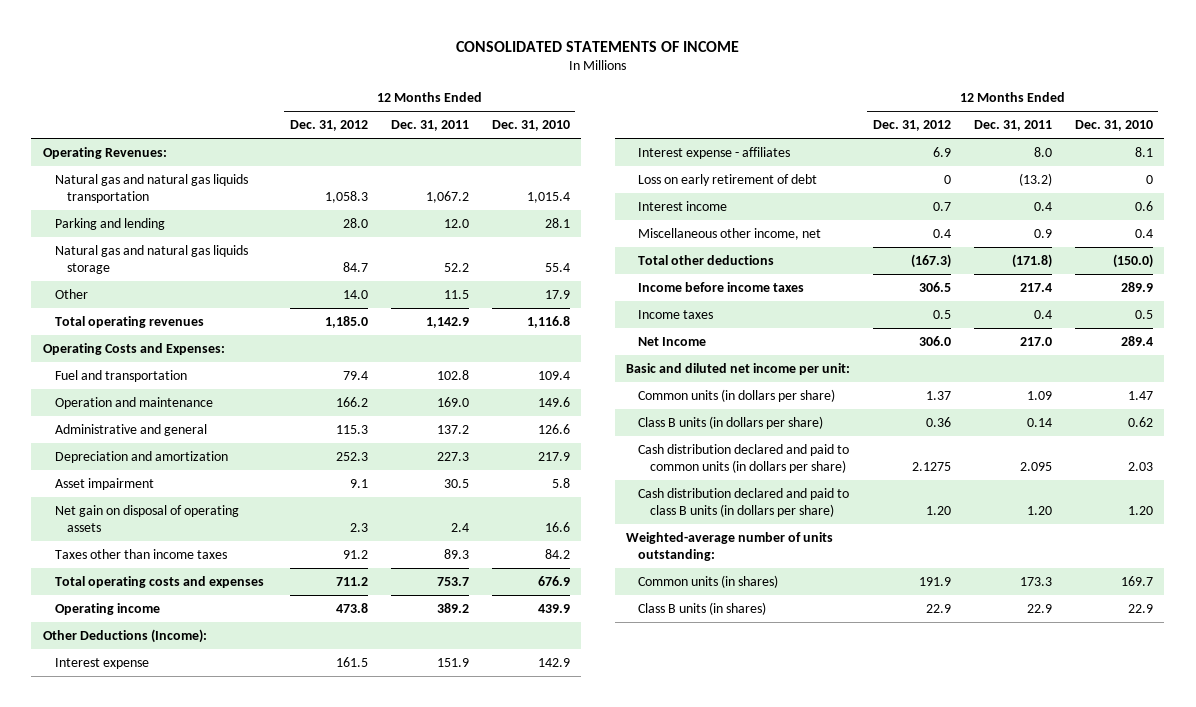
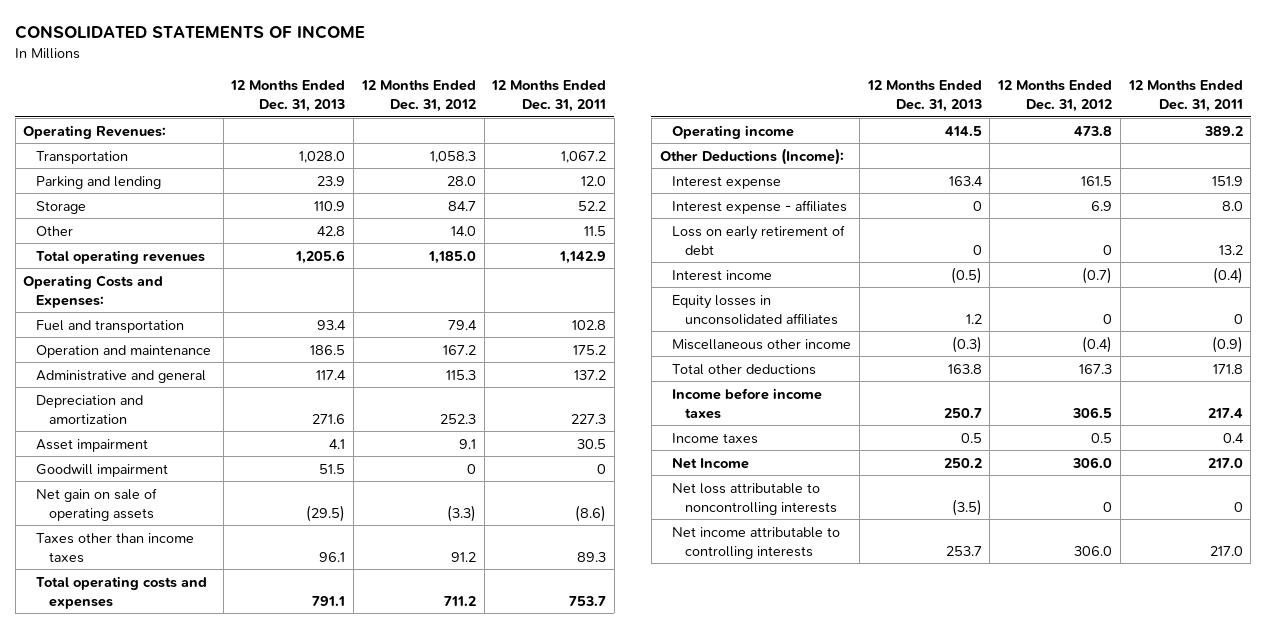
- | 12 Months Ended Dec. 31, 2012 | 12 Months Ended Dec. 31, 2011 | 12 Months Ended Dec. 31, 2010
+ | 12 Months Ended Dec. 31, 2013 | 12 Months Ended Dec. 31, 2012 | 12 Months Ended Dec. 31, 2011
- Natural gas and natural gas liquids transportation | 1,058.3 | 1,067.2 | 1,015.4
+ Transportation | 1,028.0 | 1,058.3 | 1,067.2
- Natural gas and natural gas liquids storage | 84.7 | 52.2 | 55.4
+ Storage | 110.9 | 84.7 | 52.2
- Operation and maintenance | 166.2 | 169.0 | 149.6
+ Operation and maintenance | 186.5 | 167.2 | 175.2
- Net gain on disposal of operating assets | 2.3 | 2.4 | 16.6
+ Goodwill impairment | 51.5 | 0 | 0
+ Net gain on sale of operating assets | (29.5) | (3.3) | (8.6)
- Loss on early retirement of debt | 0 | (13.2) | 0
- Interest income | 0.7 | 0.4 | 0.6
- Miscellaneous other income, net | 0.4 | 0.9 | 0.4
- Total other deductions | (167.3) | (171.8) | (150.0)
+ Loss on early retirement of debt | 0 | 0 | 13.2
+ Interest income | (0.5) | (0.7) | (0.4)
+ Equity losses in unconsolidated affiliates | 1.2 | 0 | 0
+ Miscellaneous other income | (0.3) | (0.4) | (0.9)
+ Total other deductions | 163.8 | 167.3 | 171.8
- Basic and diluted net income per unit:
- Common units (in dollars per share) | 1.37 | 1.09 | 1.47
- Class B units (in dollars per share) | 0.36 | 0.14 | 0.62
- Cash distribution declared and paid to common units (in dollars per share) | 2.1275 | 2.095 | 2.03
- Cash distribution declared and paid to class B units (in dollars per share) | 1.20 | 1.20 | 1.20
- Weighted-average number of units outstanding:
- Common units (in shares) | 191.9 | 173.3 | 169.7
- Class B units (in shares) | 22.9 | 22.9 | 22.9
+ Net loss attributable to noncontrolling interests | (3.5) | 0 | 0
+ Net income attributable to controlling interests | 253.7 | 306.0 | 217.0

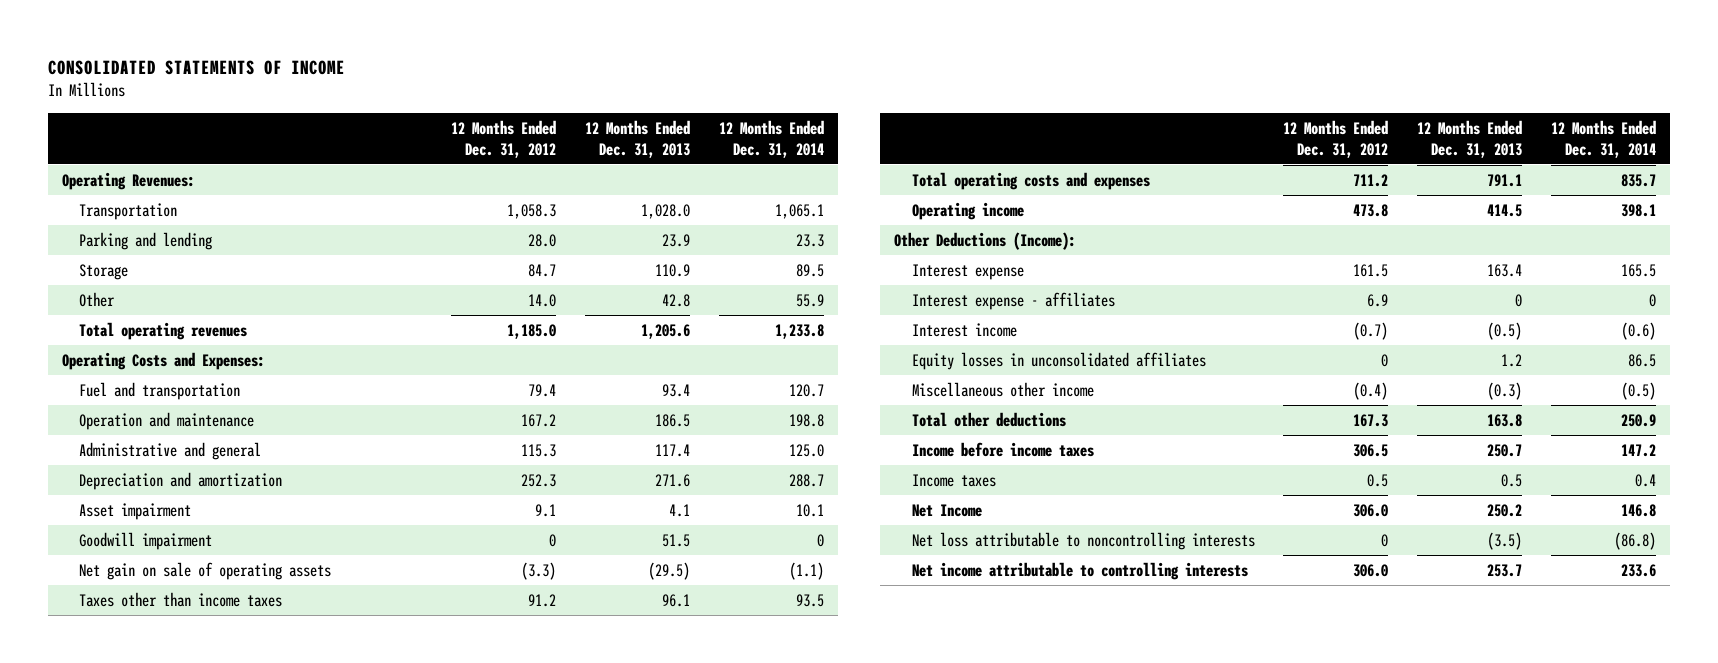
- | 12 Months Ended Dec. 31, 2013 | 12 Months Ended Dec. 31, 2012 | 12 Months Ended Dec. 31, 2011
+ | 12 Months Ended Dec. 31, 2012 | 12 Months Ended Dec. 31, 2013 | 12 Months Ended Dec. 31, 2014
- Loss on early retirement of debt | 0 | 0 | 13.2

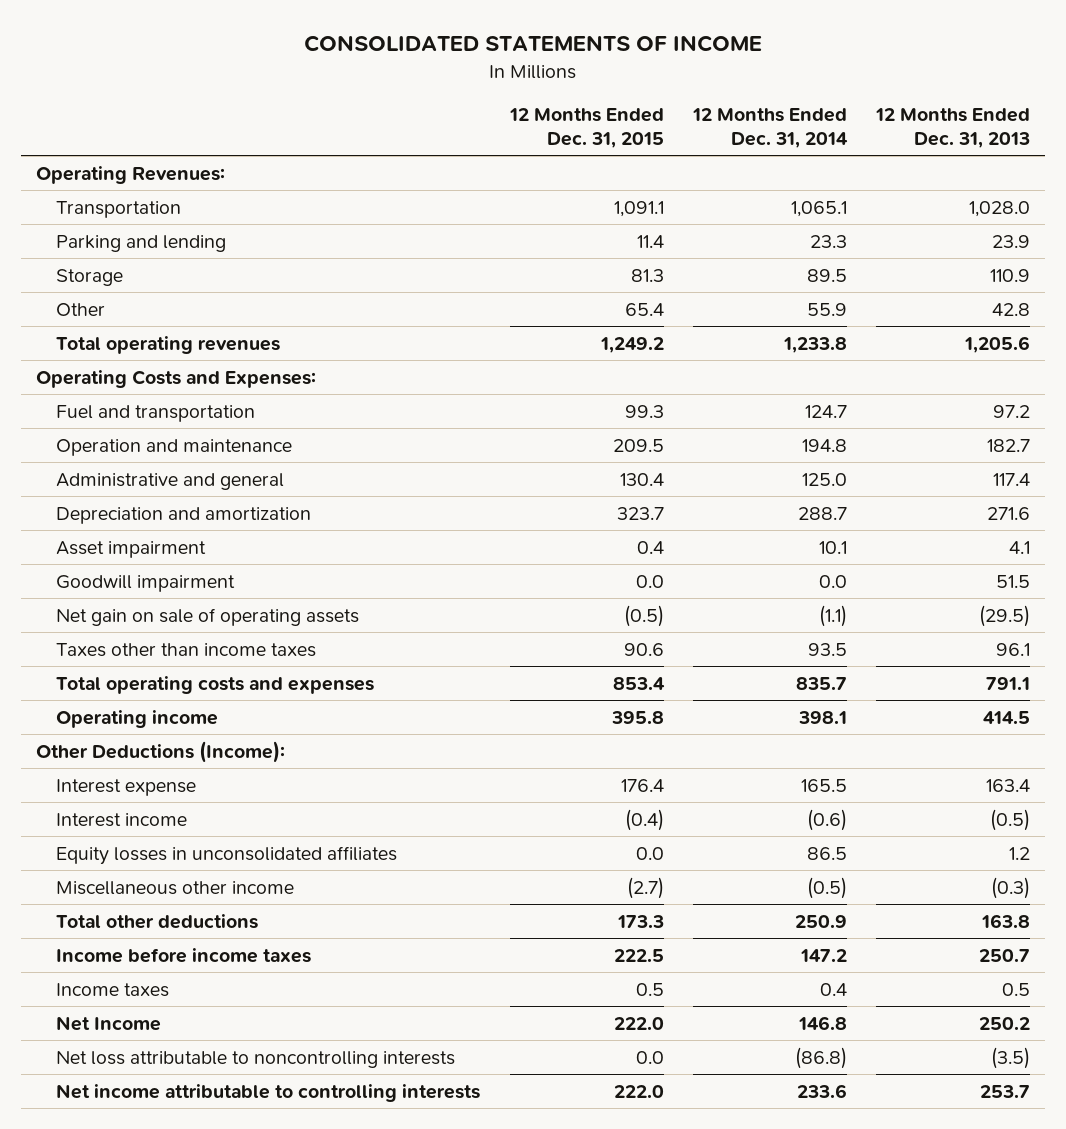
- | 12 Months Ended Dec. 31, 2012 | 12 Months Ended Dec. 31, 2013 | 12 Months Ended Dec. 31, 2014
+ | 12 Months Ended Dec. 31, 2015 | 12 Months Ended Dec. 31, 2014 | 12 Months Ended Dec. 31, 2013
- Fuel and transportation | 79.4 | 93.4 | 120.7
- Operation and maintenance | 167.2 | 186.5 | 198.8
+ Fuel and transportation | 99.3 | 124.7 | 97.2
+ Operation and maintenance | 209.5 | 194.8 | 182.7
- Goodwill impairment | 0 | 51.5 | 0
+ Goodwill impairment | 0.0 | 0.0 | 51.5
- Interest expense - affiliates | 6.9 | 0 | 0

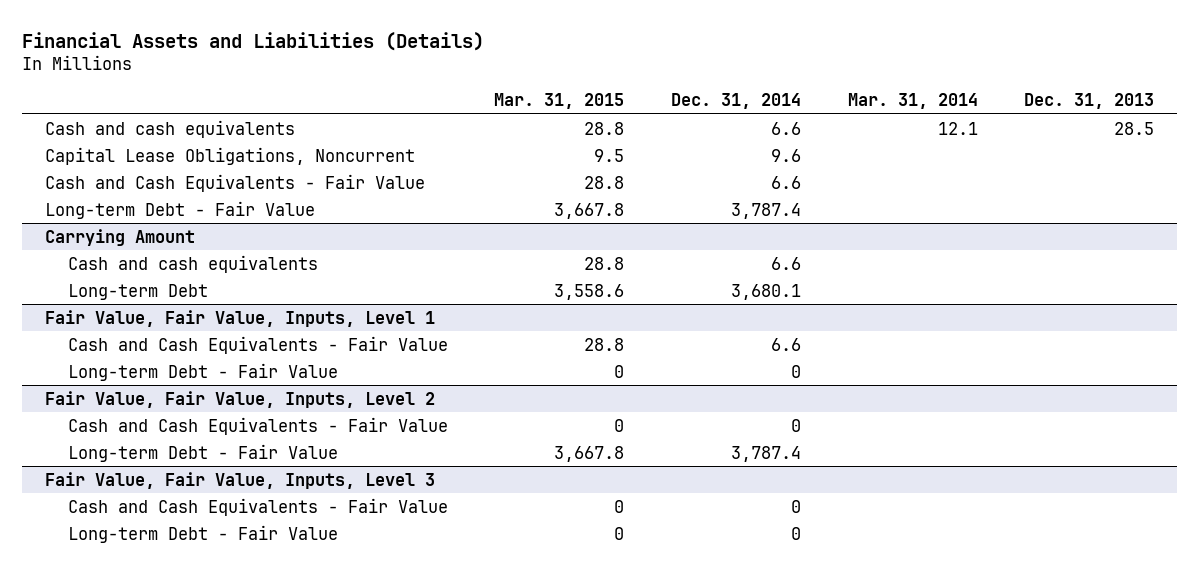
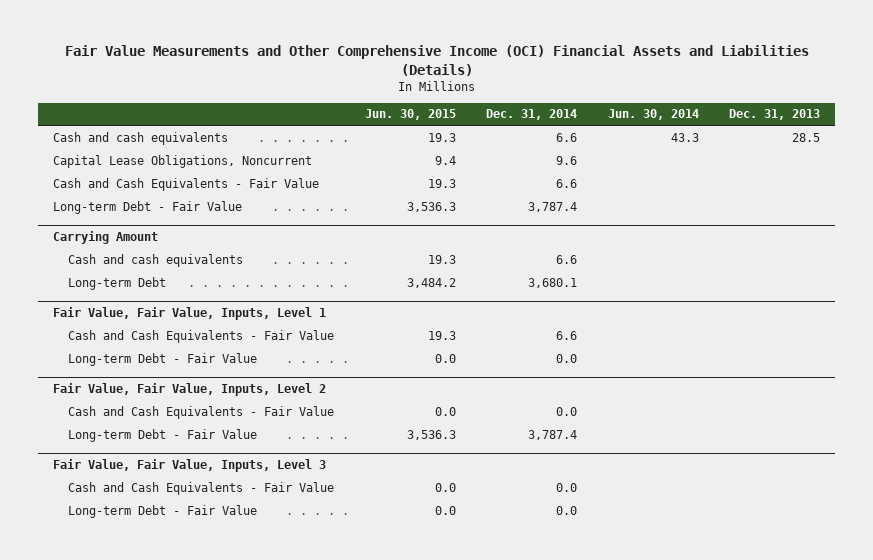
- Financial Assets and Liabilities (Details)
+ Fair Value Measurements and Other Comprehensive Income (OCI) Financial Assets and Liabilities (Details)
- | Mar. 31, 2015 | Dec. 31, 2014 | Mar. 31, 2014 | Dec. 31, 2013
+ | Jun. 30, 2015 | Dec. 31, 2014 | Jun. 30, 2014 | Dec. 31, 2013
@ Fair Value, Fair Value, Inputs, Level 1
- Long-term Debt - Fair Value | 0 | 0 | |
+ Long-term Debt - Fair Value | 0.0 | 0.0 | |
@ Fair Value, Fair Value, Inputs, Level 2
- Cash and Cash Equivalents - Fair Value | 0 | 0 | |
+ Cash and Cash Equivalents - Fair Value | 0.0 | 0.0 | |
@ Fair Value, Fair Value, Inputs, Level 3
- Cash and Cash Equivalents - Fair Value | 0 | 0 | |
- Long-term Debt - Fair Value | 0 | 0 | |
+ Cash and Cash Equivalents - Fair Value | 0.0 | 0.0 | |
+ Long-term Debt - Fair Value | 0.0 | 0.0 | |

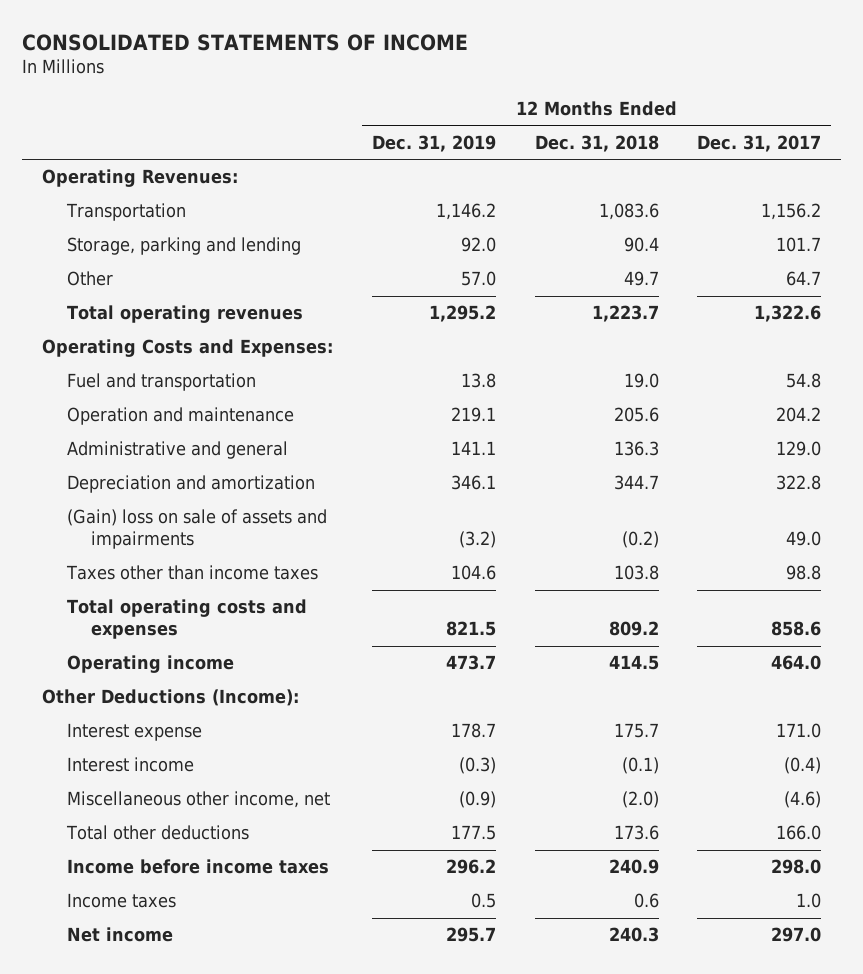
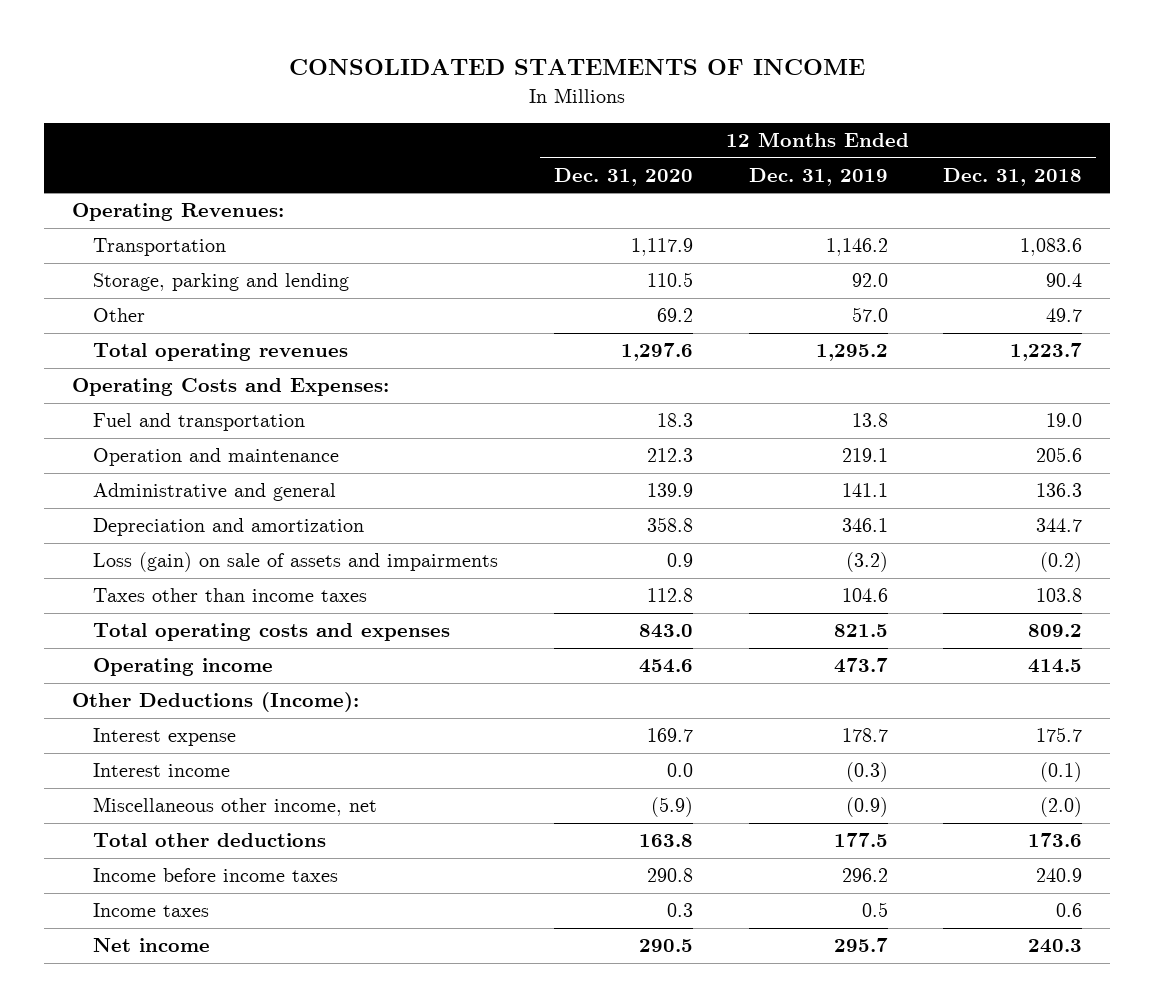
- | 12 Months Ended Dec. 31, 2019 | 12 Months Ended Dec. 31, 2018 | 12 Months Ended Dec. 31, 2017
+ | 12 Months Ended Dec. 31, 2020 | 12 Months Ended Dec. 31, 2019 | 12 Months Ended Dec. 31, 2018
- (Gain) loss on sale of assets and impairments | (3.2) | (0.2) | 49.0
+ Loss (gain) on sale of assets and impairments | 0.9 | (3.2) | (0.2)

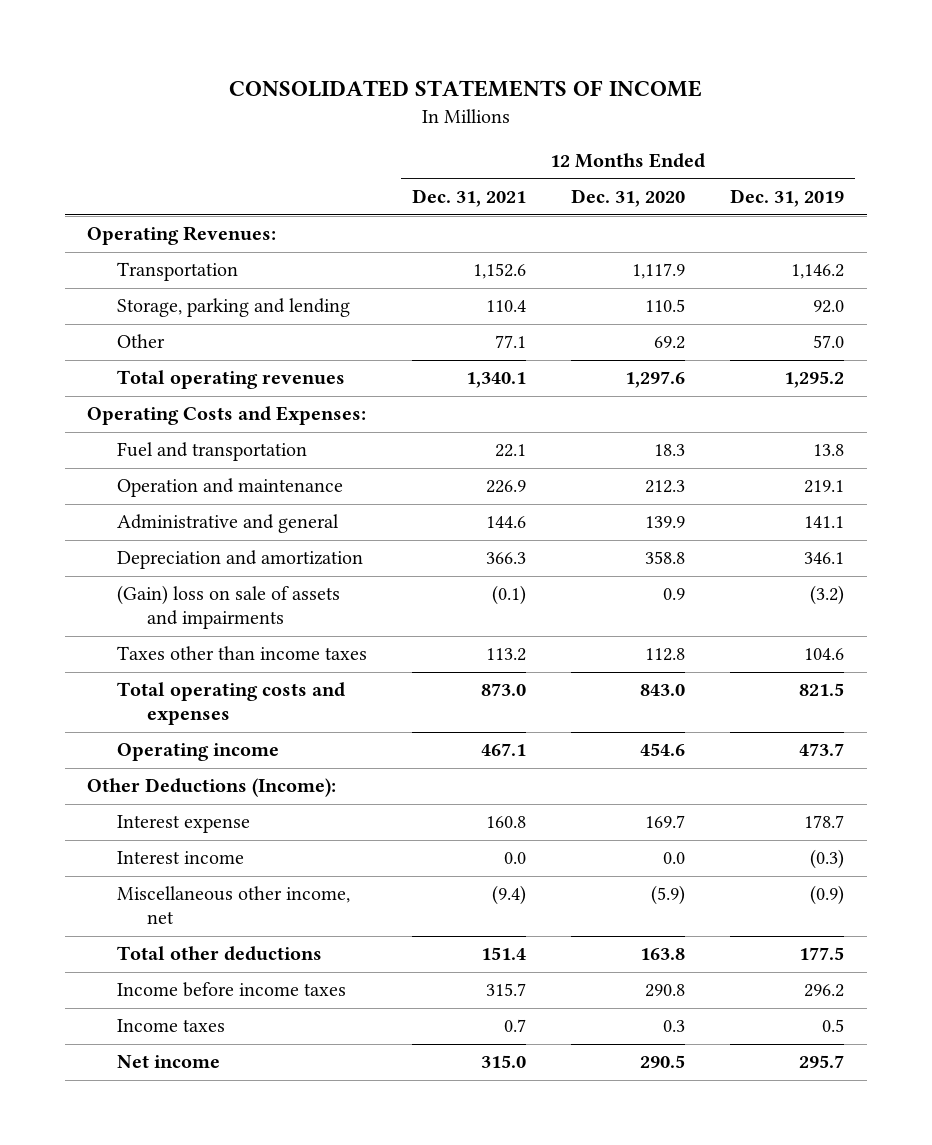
- | 12 Months Ended Dec. 31, 2020 | 12 Months Ended Dec. 31, 2019 | 12 Months Ended Dec. 31, 2018
+ | 12 Months Ended Dec. 31, 2021 | 12 Months Ended Dec. 31, 2020 | 12 Months Ended Dec. 31, 2019
- Loss (gain) on sale of assets and impairments | 0.9 | (3.2) | (0.2)
+ (Gain) loss on sale of assets and impairments | (0.1) | 0.9 | (3.2)

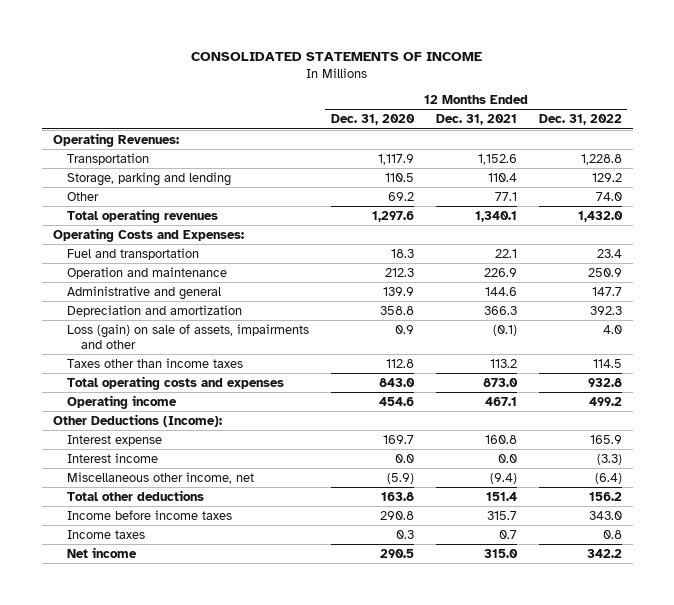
- | 12 Months Ended Dec. 31, 2021 | 12 Months Ended Dec. 31, 2020 | 12 Months Ended Dec. 31, 2019
+ | 12 Months Ended Dec. 31, 2020 | 12 Months Ended Dec. 31, 2021 | 12 Months Ended Dec. 31, 2022
- (Gain) loss on sale of assets and impairments | (0.1) | 0.9 | (3.2)
+ Loss (gain) on sale of assets, impairments and other | 0.9 | (0.1) | 4.0

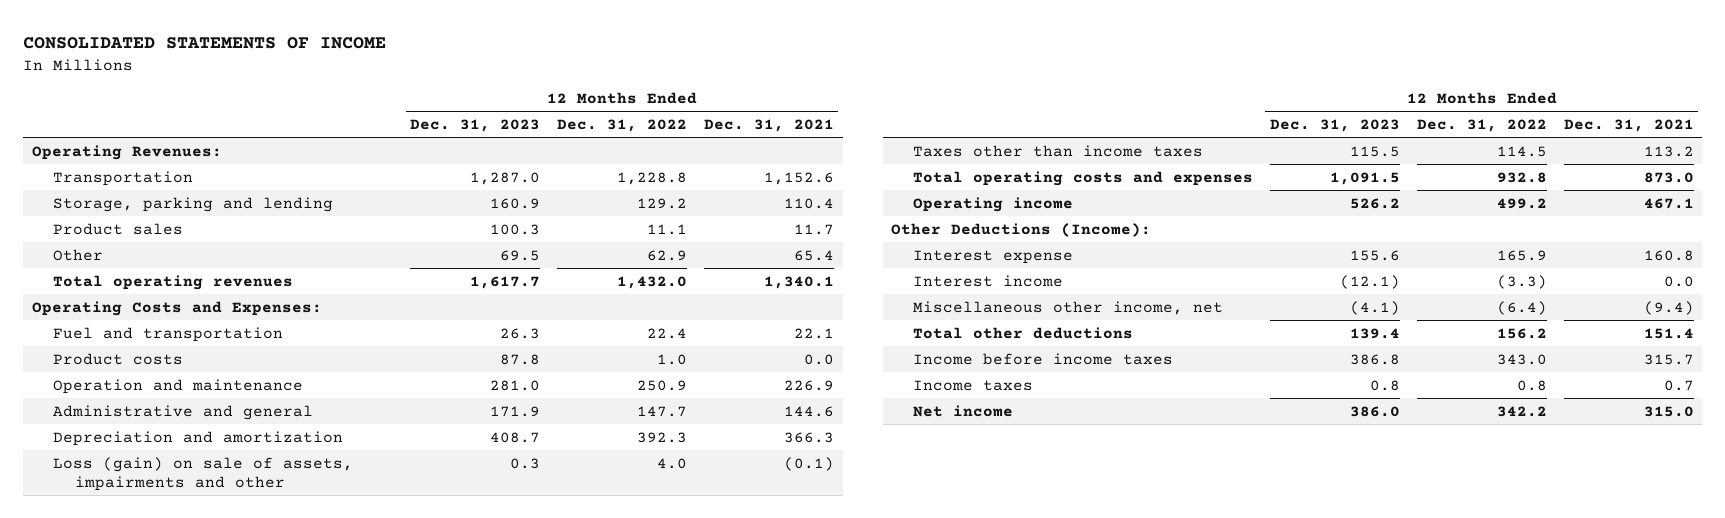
- | 12 Months Ended Dec. 31, 2020 | 12 Months Ended Dec. 31, 2021 | 12 Months Ended Dec. 31, 2022
+ | 12 Months Ended Dec. 31, 2023 | 12 Months Ended Dec. 31, 2022 | 12 Months Ended Dec. 31, 2021
- Other | 69.2 | 77.1 | 74.0
+ Product sales | 100.3 | 11.1 | 11.7
+ Other | 69.5 | 62.9 | 65.4
- Fuel and transportation | 18.3 | 22.1 | 23.4
+ Fuel and transportation | 26.3 | 22.4 | 22.1
+ Product costs | 87.8 | 1.0 | 0.0

